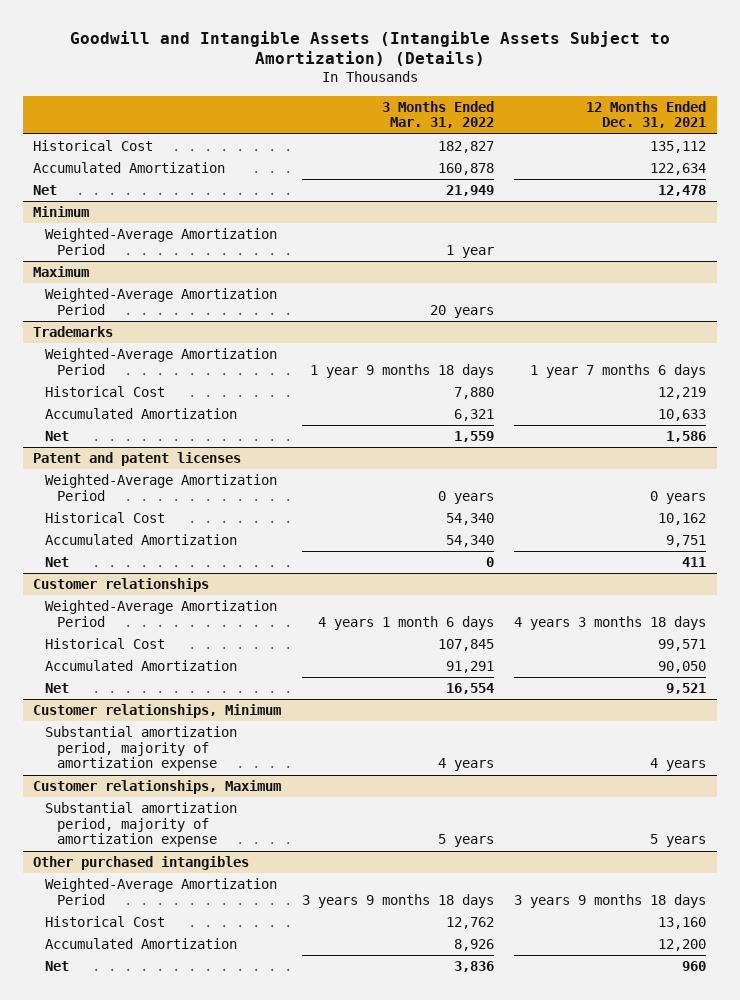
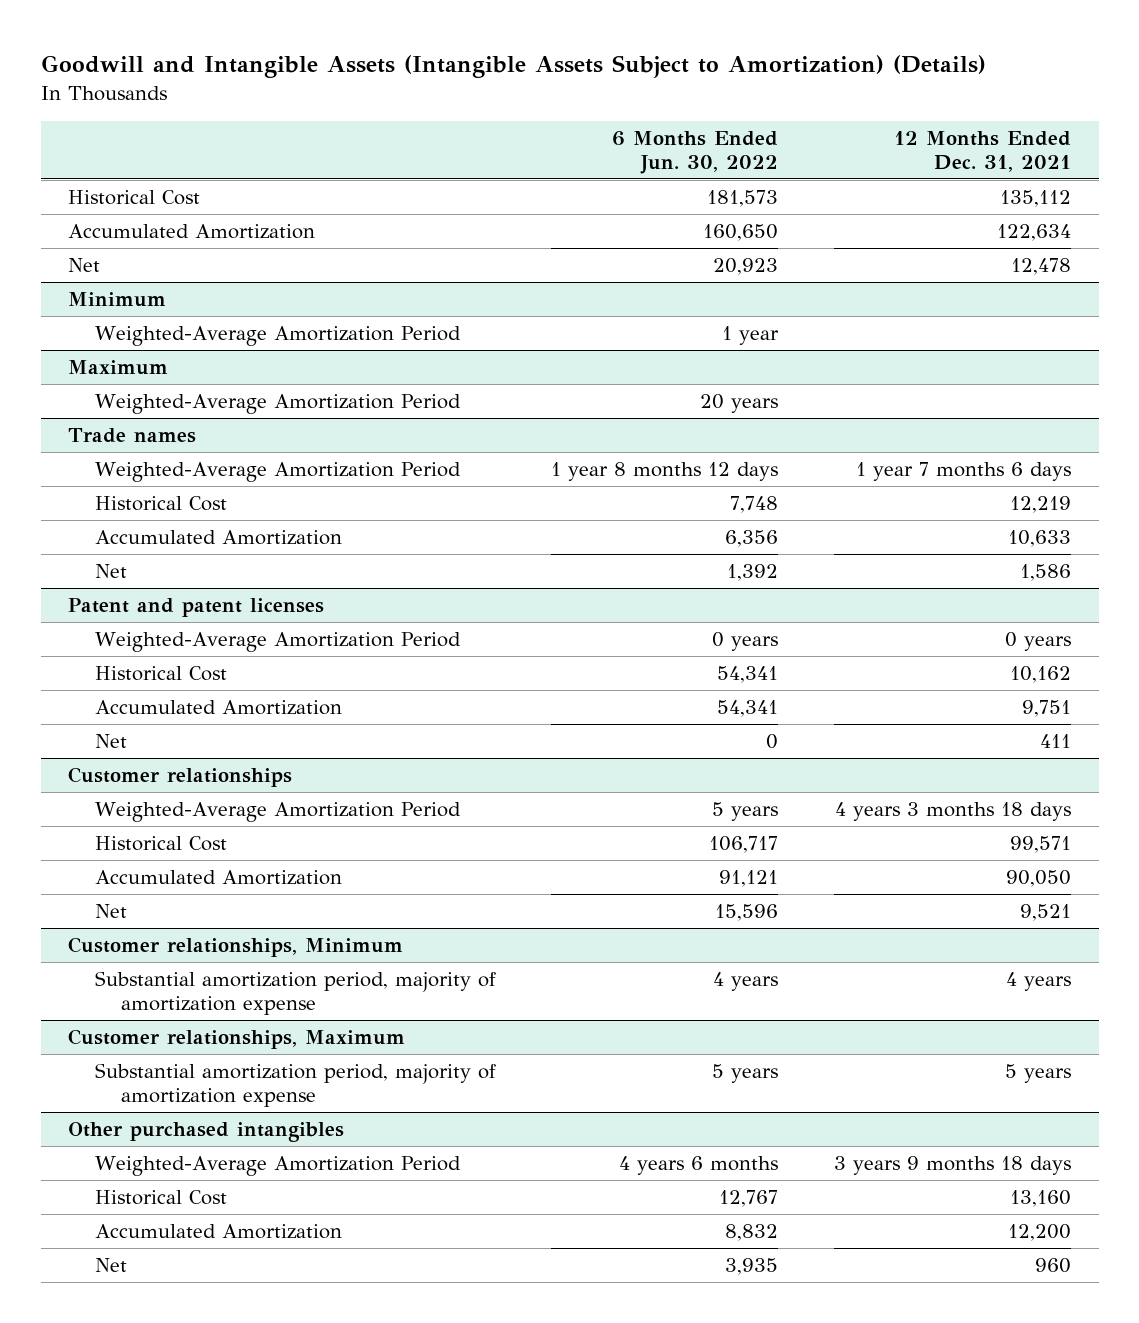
- | 3 Months Ended Mar. 31, 2022 | 12 Months Ended Dec. 31, 2021
+ | 6 Months Ended Jun. 30, 2022 | 12 Months Ended Dec. 31, 2021
- Trademarks
+ Trade names

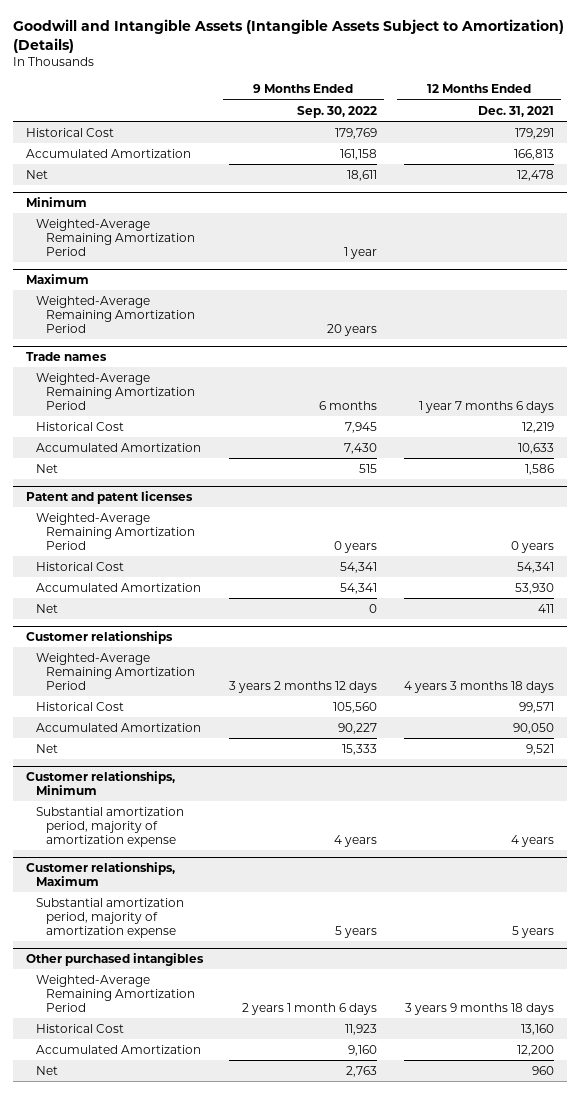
- | 6 Months Ended Jun. 30, 2022 | 12 Months Ended Dec. 31, 2021
+ | 9 Months Ended Sep. 30, 2022 | 12 Months Ended Dec. 31, 2021
- Historical Cost | 181,573 | 135,112
- Accumulated Amortization | 160,650 | 122,634
+ Historical Cost | 179,769 | 179,291
+ Accumulated Amortization | 161,158 | 166,813
@ Minimum
- Weighted-Average Amortization Period | 1 year |
+ Weighted-Average Remaining Amortization Period | 1 year |
@ Maximum
- Weighted-Average Amortization Period | 20 years |
+ Weighted-Average Remaining Amortization Period | 20 years |
@ Trade names
- Weighted-Average Amortization Period | 1 year 8 months 12 days | 1 year 7 months 6 days
+ Weighted-Average Remaining Amortization Period | 6 months | 1 year 7 months 6 days
@ Patent and patent licenses
- Weighted-Average Amortization Period | 0 years | 0 years
- Historical Cost | 54,341 | 10,162
- Accumulated Amortization | 54,341 | 9,751
+ Weighted-Average Remaining Amortization Period | 0 years | 0 years
+ Historical Cost | 54,341 | 54,341
+ Accumulated Amortization | 54,341 | 53,930
@ Customer relationships
- Weighted-Average Amortization Period | 5 years | 4 years 3 months 18 days
+ Weighted-Average Remaining Amortization Period | 3 years 2 months 12 days | 4 years 3 months 18 days
@ Other purchased intangibles
- Weighted-Average Amortization Period | 4 years 6 months | 3 years 9 months 18 days
+ Weighted-Average Remaining Amortization Period | 2 years 1 month 6 days | 3 years 9 months 18 days

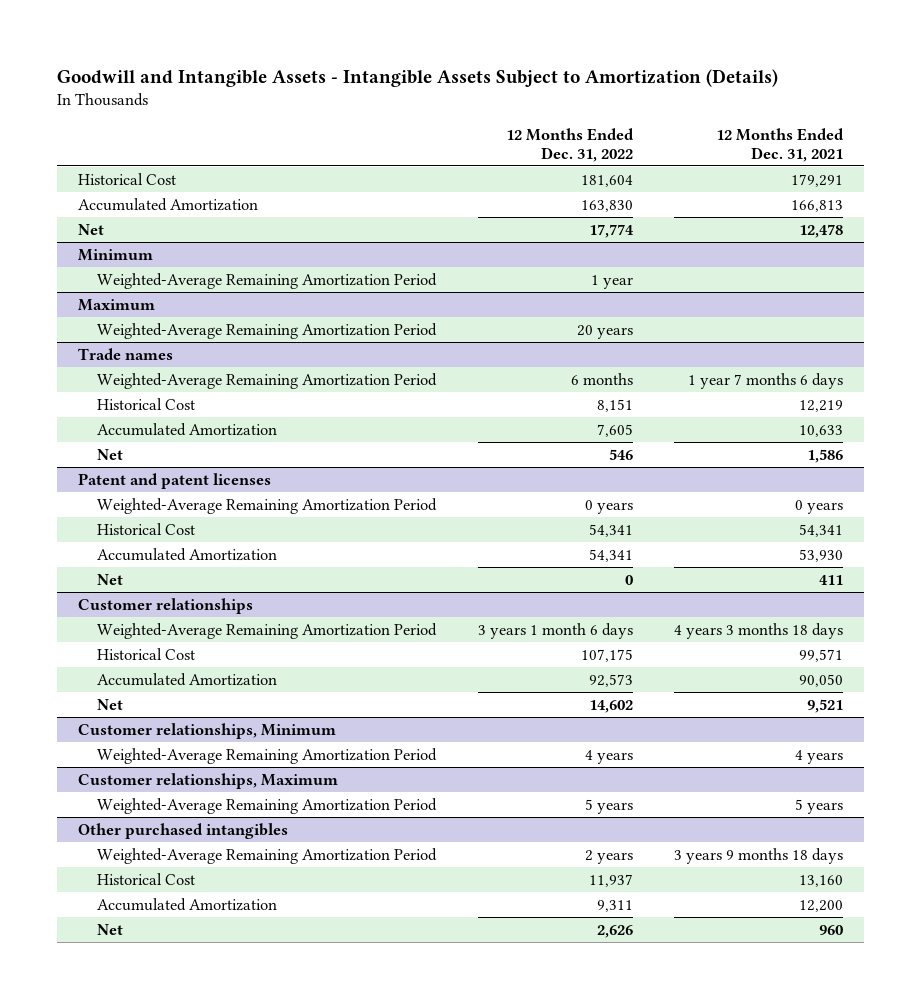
- Goodwill and Intangible Assets (Intangible Assets Subject to Amortization) (Details)
+ Goodwill and Intangible Assets - Intangible Assets Subject to Amortization (Details)
- | 9 Months Ended Sep. 30, 2022 | 12 Months Ended Dec. 31, 2021
+ | 12 Months Ended Dec. 31, 2022 | 12 Months Ended Dec. 31, 2021
@ Customer relationships, Minimum
- Substantial amortization period, majority of amortization expense | 4 years | 4 years
+ Weighted-Average Remaining Amortization Period | 4 years | 4 years
@ Customer relationships, Maximum
- Substantial amortization period, majority of amortization expense | 5 years | 5 years
+ Weighted-Average Remaining Amortization Period | 5 years | 5 years

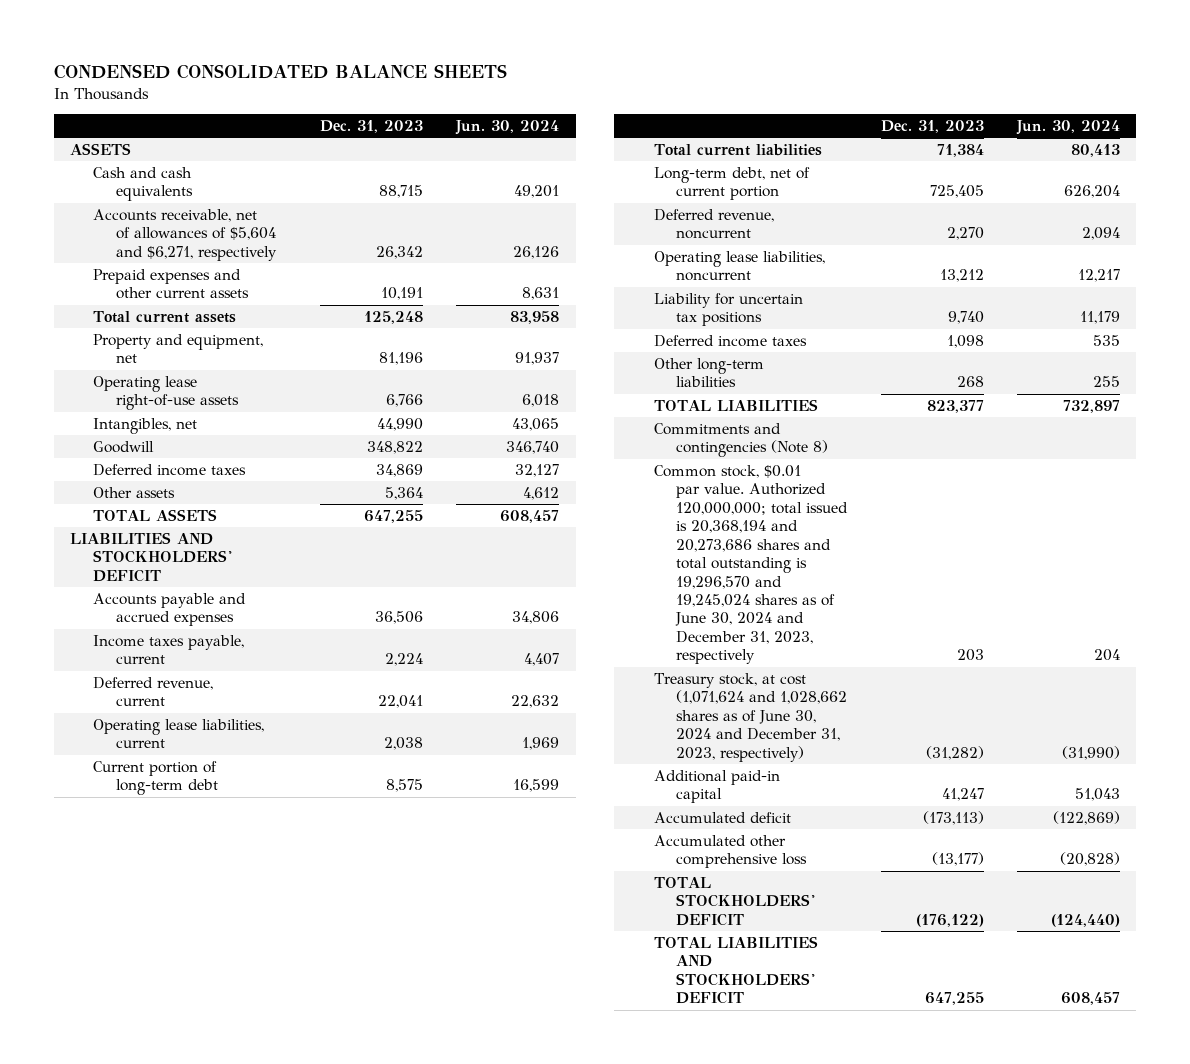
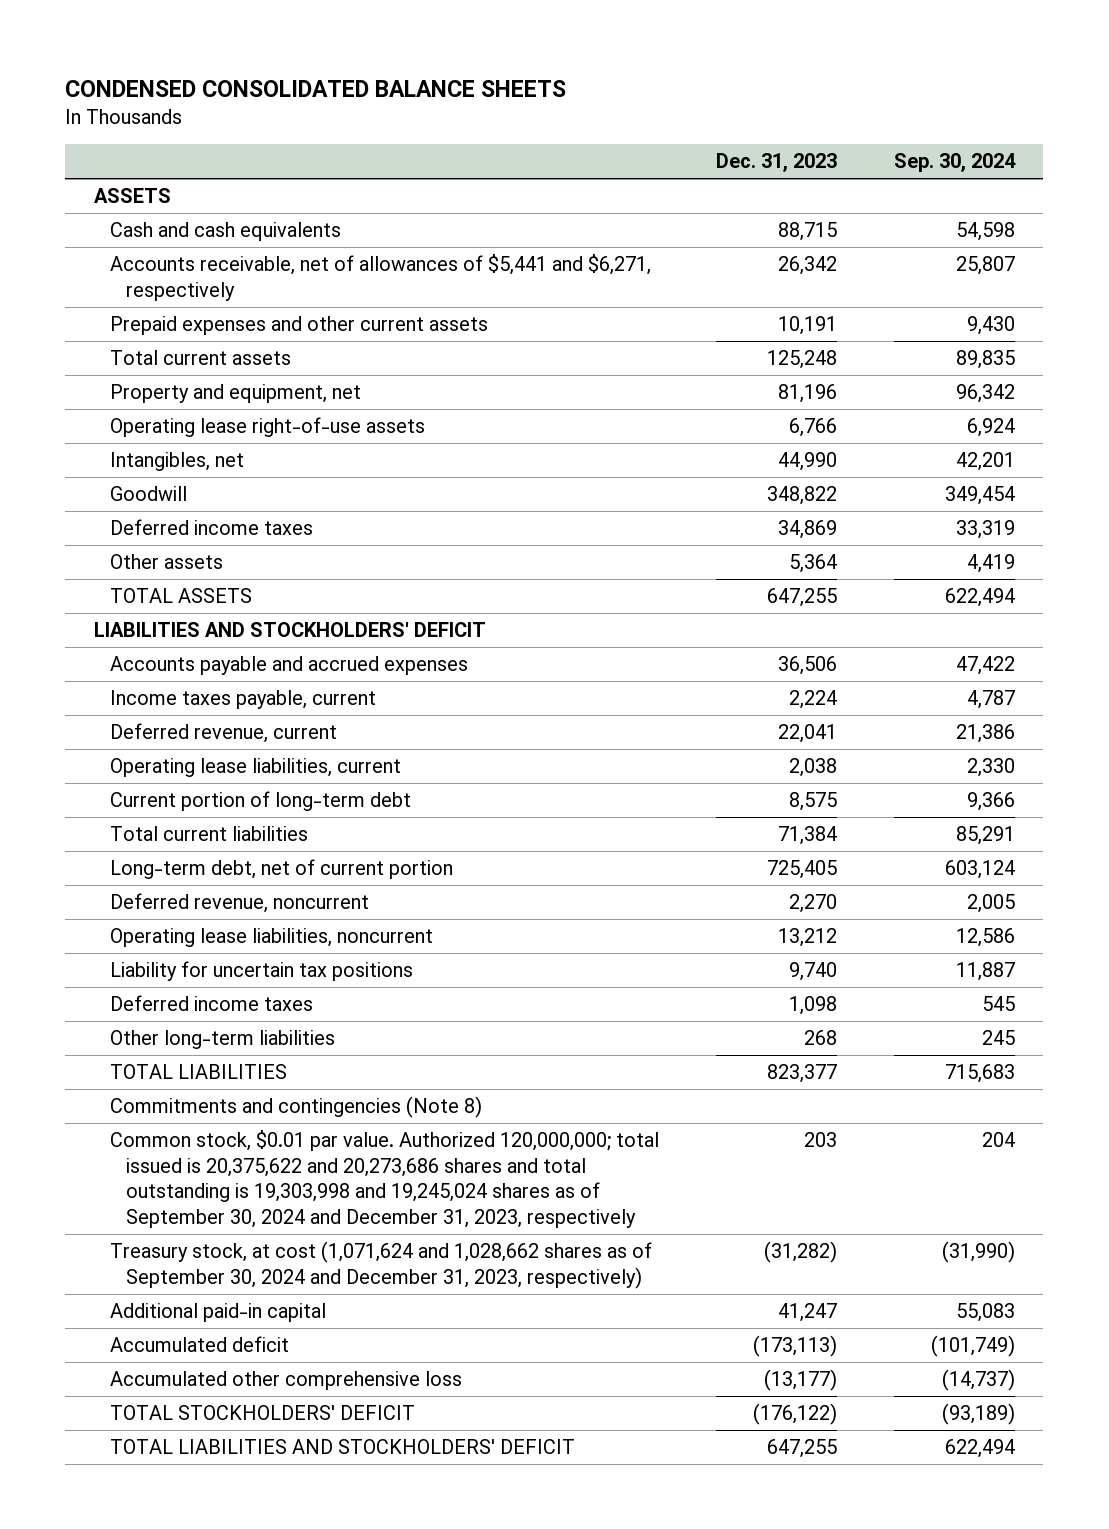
- | Dec. 31, 2023 | Jun. 30, 2024
+ | Dec. 31, 2023 | Sep. 30, 2024
- Accounts receivable, net of allowances of $5,604 and $6,271, respectively | 26,342 | 26,126
+ Accounts receivable, net of allowances of $5,441 and $6,271, respectively | 26,342 | 25,807
- Common stock, $0.01 par value. Authorized 120,000,000; total issued is 20,368,194 and 20,273,686 shares and total outstanding is 19,296,570 and 19,245,024 shares as of June 30, 2024 and December 31, 2023, respectively | 203 | 204
- Treasury stock, at cost (1,071,624 and 1,028,662 shares as of June 30, 2024 and December 31, 2023, respectively) | (31,282) | (31,990)
+ Common stock, $0.01 par value. Authorized 120,000,000; total issued is 20,375,622 and 20,273,686 shares and total outstanding is 19,303,998 and 19,245,024 shares as of September 30, 2024 and December 31, 2023, respectively | 203 | 204
+ Treasury stock, at cost (1,071,624 and 1,028,662 shares as of September 30, 2024 and December 31, 2023, respectively) | (31,282) | (31,990)

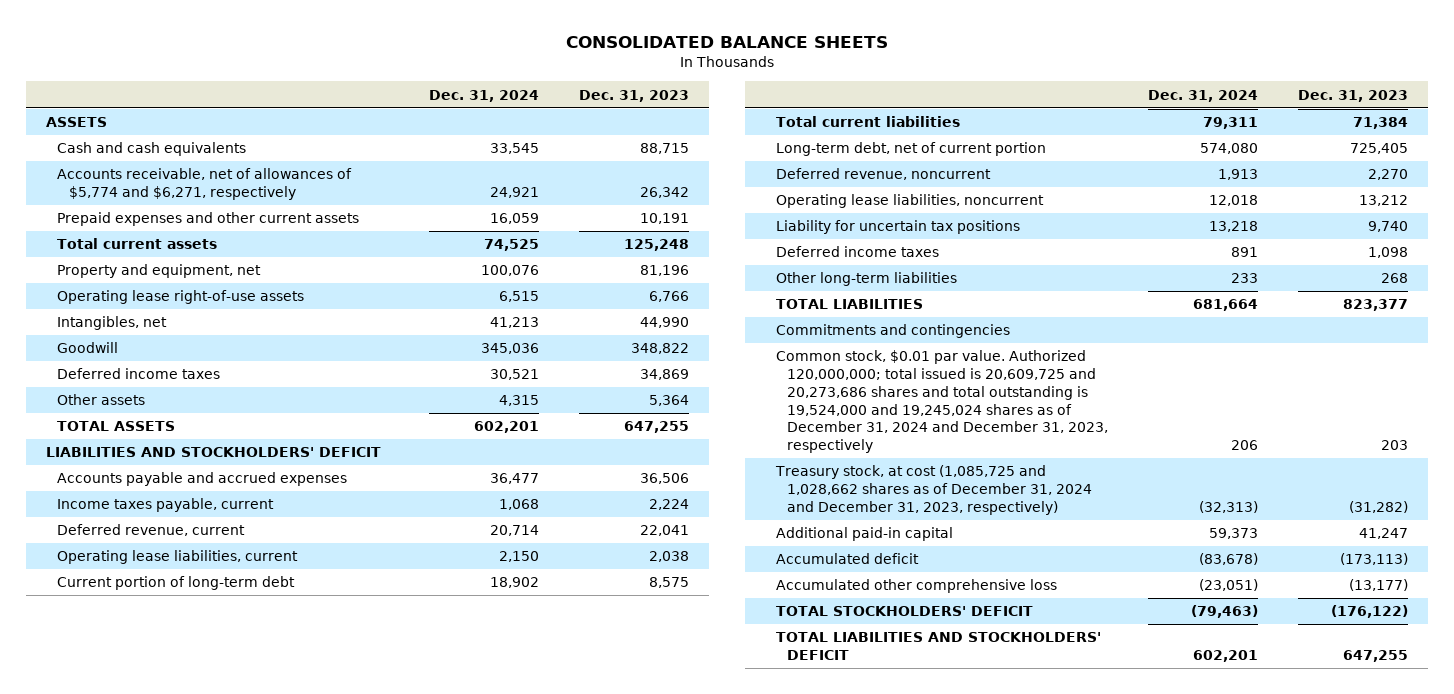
- CONDENSED CONSOLIDATED BALANCE SHEETS
+ CONSOLIDATED BALANCE SHEETS
- | Dec. 31, 2023 | Sep. 30, 2024
+ | Dec. 31, 2024 | Dec. 31, 2023
- Accounts receivable, net of allowances of $5,441 and $6,271, respectively | 26,342 | 25,807
+ Accounts receivable, net of allowances of $5,774 and $6,271, respectively | 24,921 | 26,342
- Commitments and contingencies (Note 8)
- Common stock, $0.01 par value. Authorized 120,000,000; total issued is 20,375,622 and 20,273,686 shares and total outstanding is 19,303,998 and 19,245,024 shares as of September 30, 2024 and December 31, 2023, respectively | 203 | 204
- Treasury stock, at cost (1,071,624 and 1,028,662 shares as of September 30, 2024 and December 31, 2023, respectively) | (31,282) | (31,990)
+ Commitments and contingencies
+ Common stock, $0.01 par value. Authorized 120,000,000; total issued is 20,609,725 and 20,273,686 shares and total outstanding is 19,524,000 and 19,245,024 shares as of December 31, 2024 and December 31, 2023, respectively | 206 | 203
+ Treasury stock, at cost (1,085,725 and 1,028,662 shares as of December 31, 2024 and December 31, 2023, respectively) | (32,313) | (31,282)

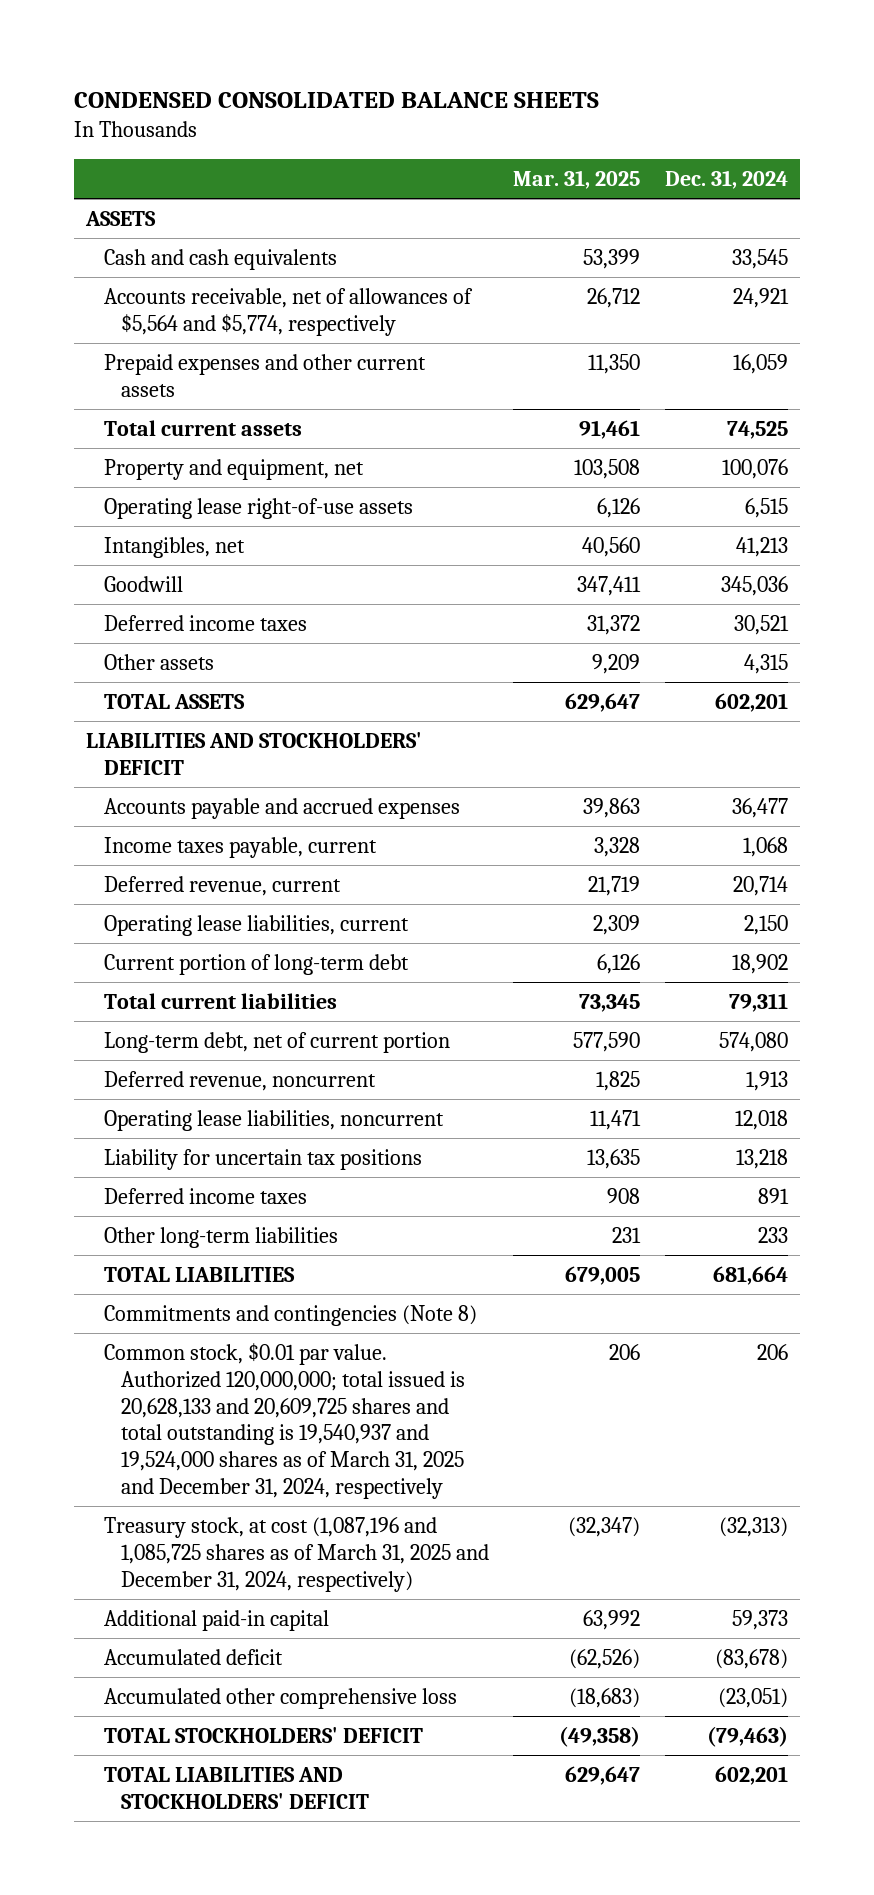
- CONSOLIDATED BALANCE SHEETS
+ CONDENSED CONSOLIDATED BALANCE SHEETS
- | Dec. 31, 2024 | Dec. 31, 2023
+ | Mar. 31, 2025 | Dec. 31, 2024
- Accounts receivable, net of allowances of $5,774 and $6,271, respectively | 24,921 | 26,342
+ Accounts receivable, net of allowances of $5,564 and $5,774, respectively | 26,712 | 24,921
- Commitments and contingencies
- Common stock, $0.01 par value. Authorized 120,000,000; total issued is 20,609,725 and 20,273,686 shares and total outstanding is 19,524,000 and 19,245,024 shares as of December 31, 2024 and December 31, 2023, respectively | 206 | 203
- Treasury stock, at cost (1,085,725 and 1,028,662 shares as of December 31, 2024 and December 31, 2023, respectively) | (32,313) | (31,282)
+ Commitments and contingencies (Note 8)
+ Common stock, $0.01 par value. Authorized 120,000,000; total issued is 20,628,133 and 20,609,725 shares and total outstanding is 19,540,937 and 19,524,000 shares as of March 31, 2025 and December 31, 2024, respectively | 206 | 206
+ Treasury stock, at cost (1,087,196 and 1,085,725 shares as of March 31, 2025 and December 31, 2024, respectively) | (32,347) | (32,313)

